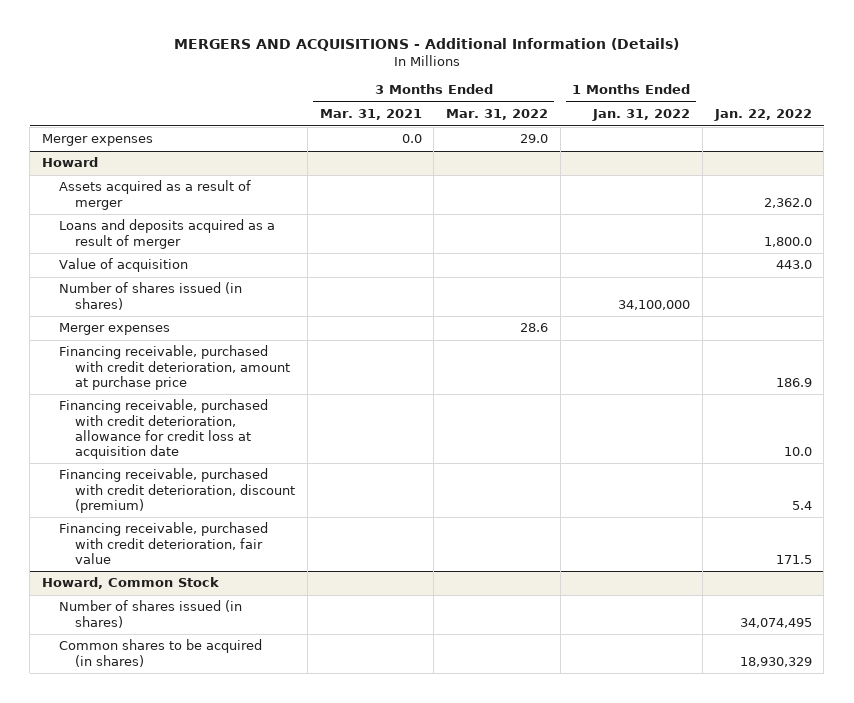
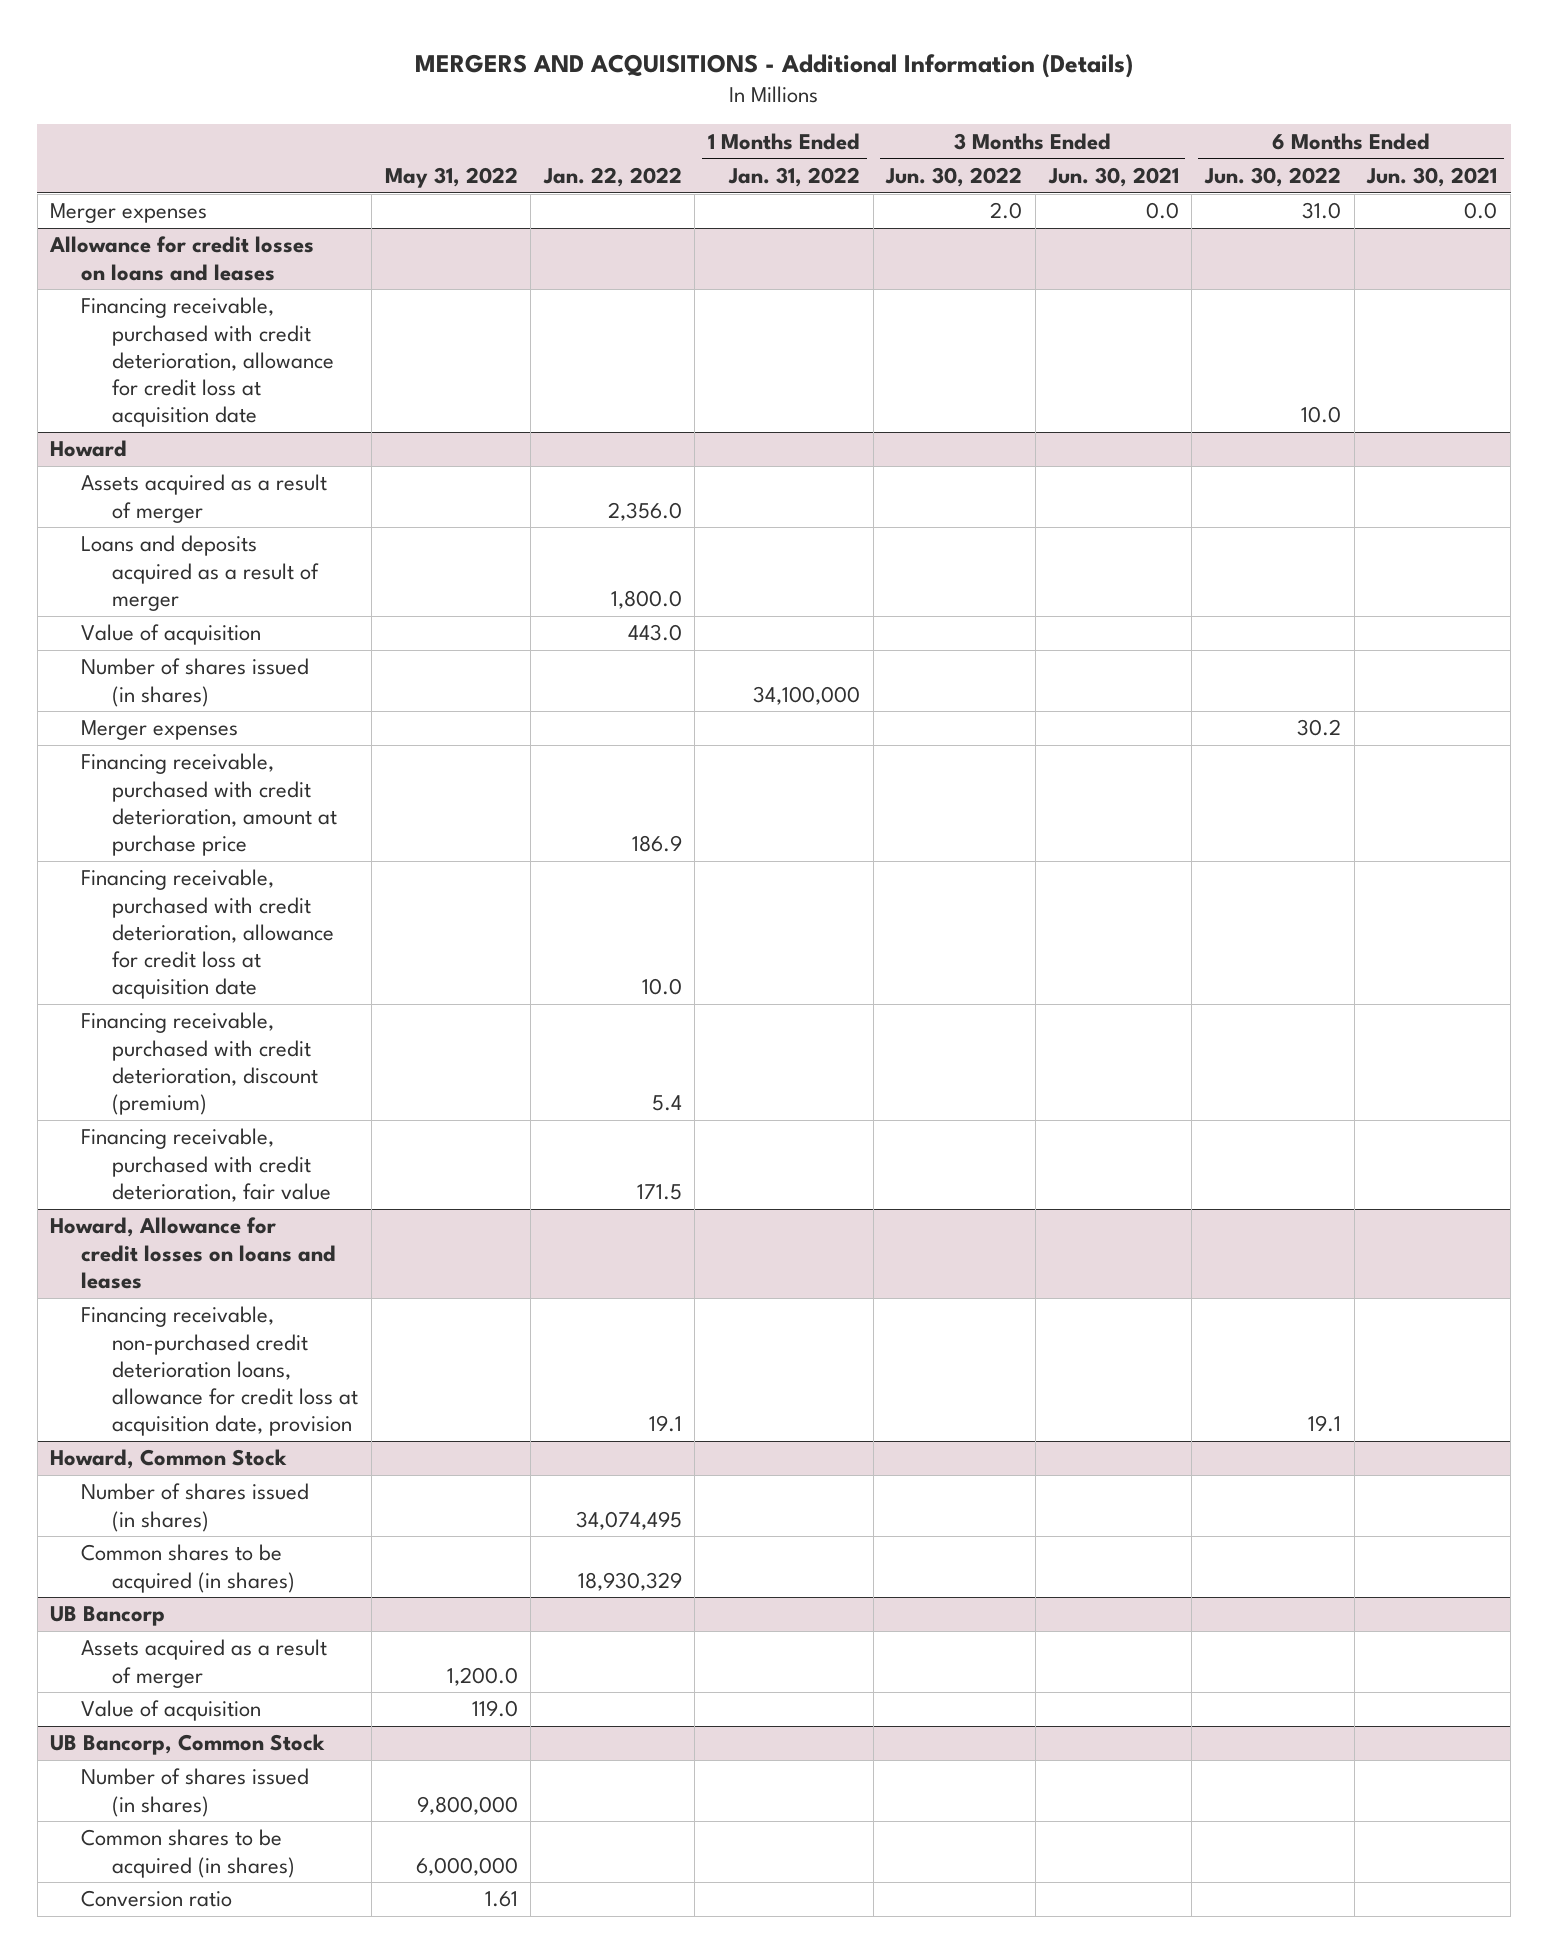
- | 3 Months Ended Mar. 31, 2021 | 3 Months Ended Mar. 31, 2022 | 1 Months Ended Jan. 31, 2022 | Jan. 22, 2022
+ | May 31, 2022 | Jan. 22, 2022 | 1 Months Ended Jan. 31, 2022 | 3 Months Ended Jun. 30, 2022 | 3 Months Ended Jun. 30, 2021 | 6 Months Ended Jun. 30, 2022 | 6 Months Ended Jun. 30, 2021
+ Allowance for credit losses on loans and leases
+ Financing receivable, purchased with credit deterioration, allowance for credit loss at acquisition date | | | | | | 10.0 |
@ Howard
- Assets acquired as a result of merger | | | | 2,362.0
+ Assets acquired as a result of merger | | 2,356.0 | | | | |
+ Howard, Allowance for credit losses on loans and leases
+ Financing receivable, non-purchased credit deterioration loans, allowance for credit loss at acquisition date, provision | | 19.1 | | | | 19.1 |
+ UB Bancorp
+ Assets acquired as a result of merger | 1,200.0 | | | | | |
+ Value of acquisition | 119.0 | | | | | |
+ UB Bancorp, Common Stock
+ Number of shares issued (in shares) | 9,800,000 | | | | | |
+ Common shares to be acquired (in shares) | 6,000,000 | | | | | |
+ Conversion ratio | 1.61 | | | | | |

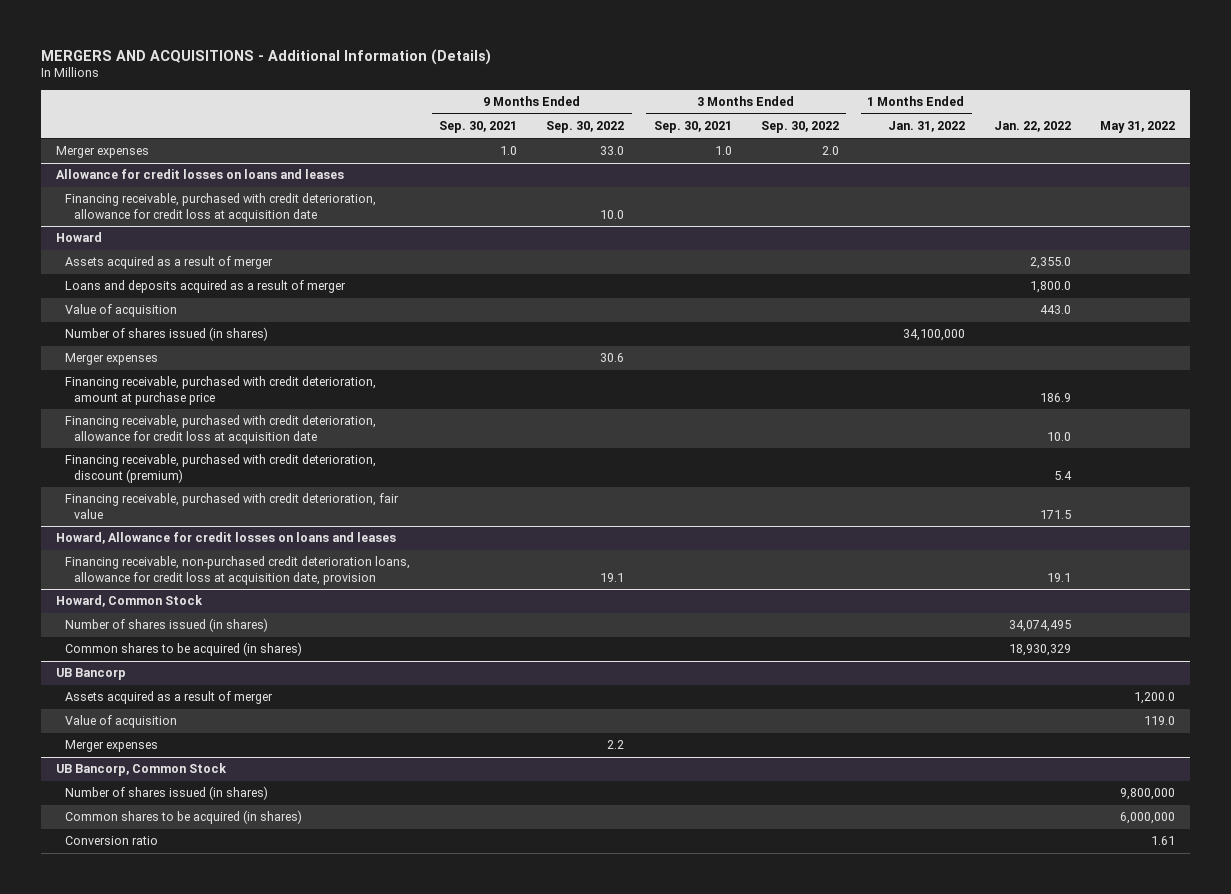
- | May 31, 2022 | Jan. 22, 2022 | 1 Months Ended Jan. 31, 2022 | 3 Months Ended Jun. 30, 2022 | 3 Months Ended Jun. 30, 2021 | 6 Months Ended Jun. 30, 2022 | 6 Months Ended Jun. 30, 2021
+ | 9 Months Ended Sep. 30, 2021 | 9 Months Ended Sep. 30, 2022 | 3 Months Ended Sep. 30, 2021 | 3 Months Ended Sep. 30, 2022 | 1 Months Ended Jan. 31, 2022 | Jan. 22, 2022 | May 31, 2022
@ Howard
- Assets acquired as a result of merger | | 2,356.0 | | | | |
+ Assets acquired as a result of merger | | | | | | 2,355.0 |
@ UB Bancorp
+ Merger expenses | | 2.2 | | | | |

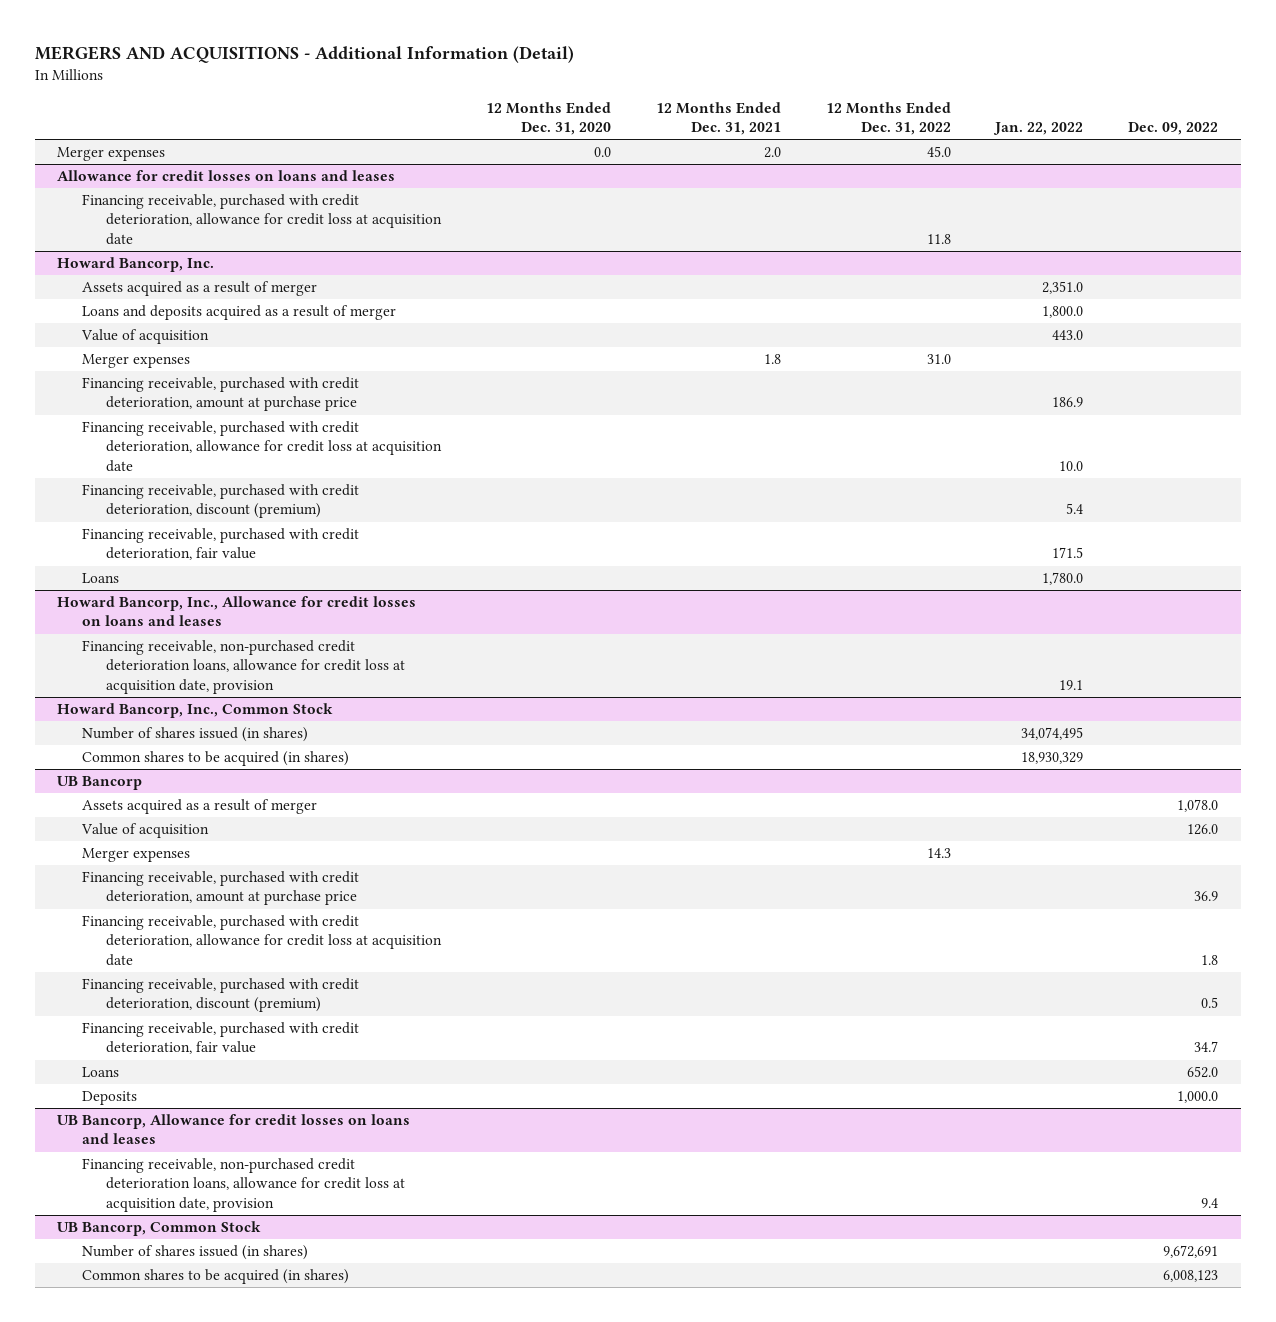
- MERGERS AND ACQUISITIONS - Additional Information (Details)
+ MERGERS AND ACQUISITIONS - Additional Information (Detail)
- | 9 Months Ended Sep. 30, 2021 | 9 Months Ended Sep. 30, 2022 | 3 Months Ended Sep. 30, 2021 | 3 Months Ended Sep. 30, 2022 | 1 Months Ended Jan. 31, 2022 | Jan. 22, 2022 | May 31, 2022
+ | 12 Months Ended Dec. 31, 2020 | 12 Months Ended Dec. 31, 2021 | 12 Months Ended Dec. 31, 2022 | Jan. 22, 2022 | Dec. 09, 2022
- Howard
- Assets acquired as a result of merger | | | | | | 2,355.0 |
+ Howard Bancorp, Inc.
+ Assets acquired as a result of merger | | | | 2,351.0 |
- Number of shares issued (in shares) | | | | | 34,100,000 | |
- Howard, Allowance for credit losses on loans and leases
+ Loans | | | | 1,780.0 |
+ Howard Bancorp, Inc., Allowance for credit losses on loans and leases
- Howard, Common Stock
+ Howard Bancorp, Inc., Common Stock
@ UB Bancorp
+ Financing receivable, purchased with credit deterioration, amount at purchase price | | | | | 36.9
+ Financing receivable, purchased with credit deterioration, allowance for credit loss at acquisition date | | | | | 1.8
+ Financing receivable, purchased with credit deterioration, discount (premium) | | | | | 0.5
+ Financing receivable, purchased with credit deterioration, fair value | | | | | 34.7
+ Loans | | | | | 652.0
+ Deposits | | | | | 1,000.0
+ UB Bancorp, Allowance for credit losses on loans and leases
+ Financing receivable, non-purchased credit deterioration loans, allowance for credit loss at acquisition date, provision | | | | | 9.4
@ UB Bancorp, Common Stock
- Conversion ratio | | | | | | | 1.61

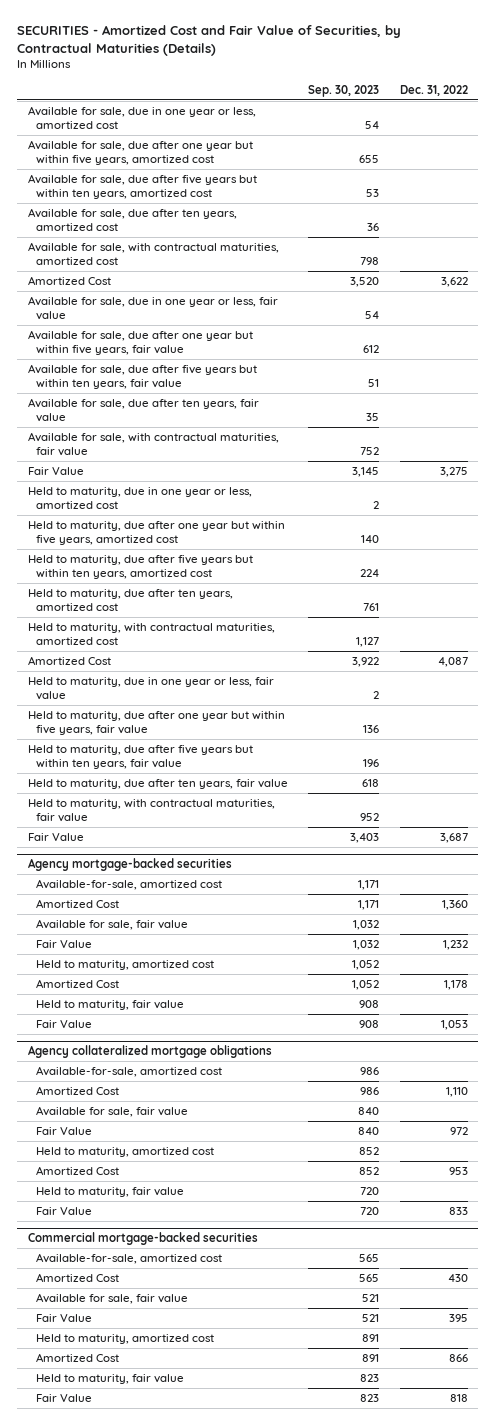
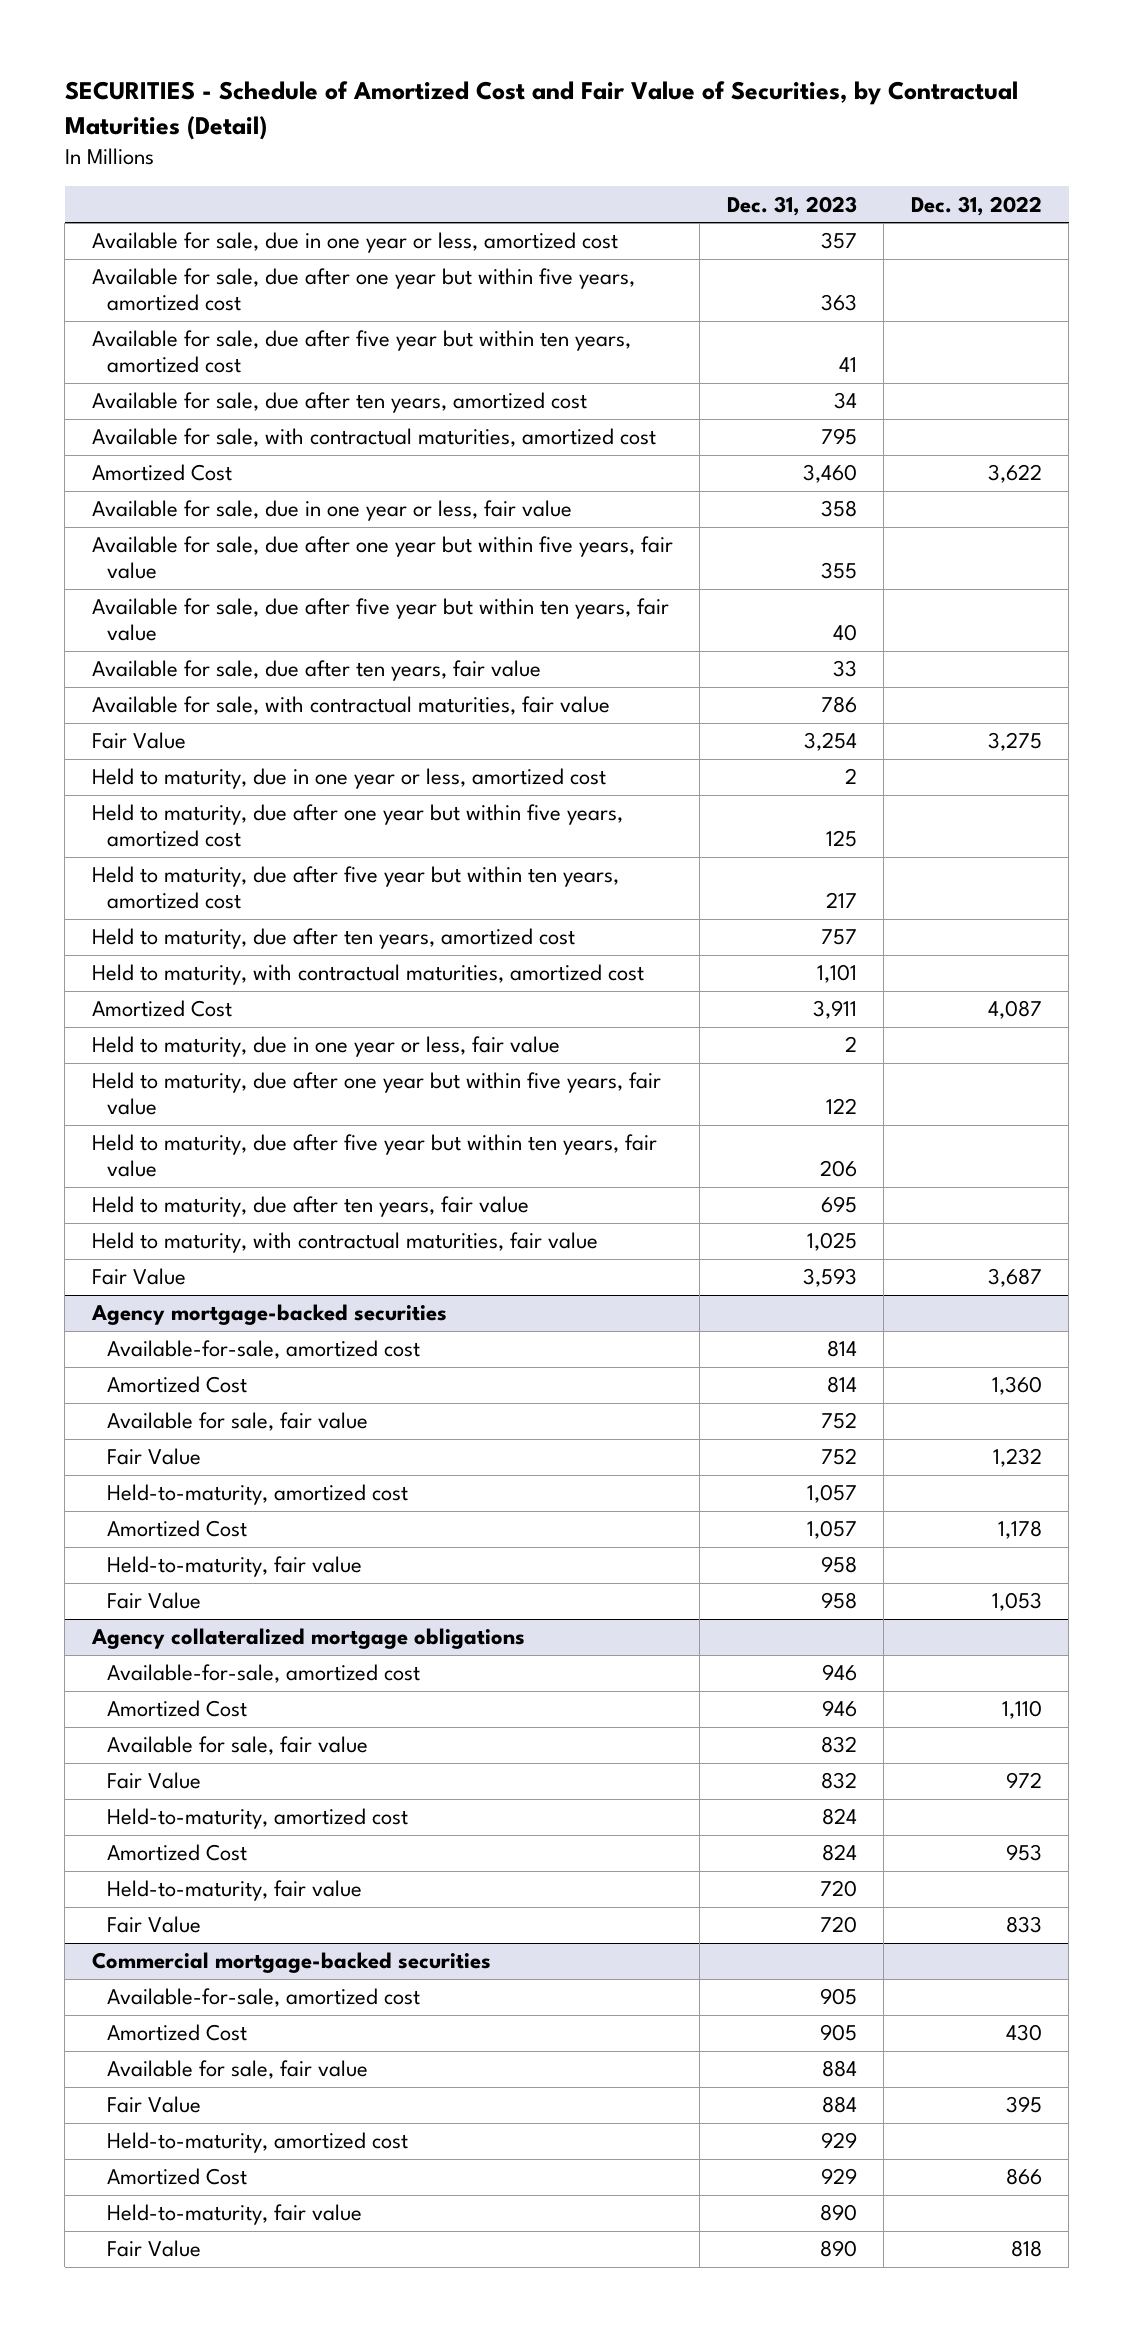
- SECURITIES - Amortized Cost and Fair Value of Securities, by Contractual Maturities (Details)
+ SECURITIES - Schedule of Amortized Cost and Fair Value of Securities, by Contractual Maturities (Detail)
- | Sep. 30, 2023 | Dec. 31, 2022
+ | Dec. 31, 2023 | Dec. 31, 2022
- Available for sale, due after five years but within ten years, amortized cost | 53 |
+ Available for sale, due after five year but within ten years, amortized cost | 41 |
- Available for sale, due after five years but within ten years, fair value | 51 |
+ Available for sale, due after five year but within ten years, fair value | 40 |
- Held to maturity, due after five years but within ten years, amortized cost | 224 |
+ Held to maturity, due after five year but within ten years, amortized cost | 217 |
- Held to maturity, due after five years but within ten years, fair value | 196 |
+ Held to maturity, due after five year but within ten years, fair value | 206 |
@ Agency mortgage-backed securities
- Held to maturity, amortized cost | 1,052 |
+ Held-to-maturity, amortized cost | 1,057 |
- Held to maturity, fair value | 908 |
+ Held-to-maturity, fair value | 958 |
@ Agency collateralized mortgage obligations
- Held to maturity, amortized cost | 852 |
+ Held-to-maturity, amortized cost | 824 |
- Held to maturity, fair value | 720 |
+ Held-to-maturity, fair value | 720 |
@ Commercial mortgage-backed securities
- Held to maturity, amortized cost | 891 |
+ Held-to-maturity, amortized cost | 929 |
- Held to maturity, fair value | 823 |
+ Held-to-maturity, fair value | 890 |

